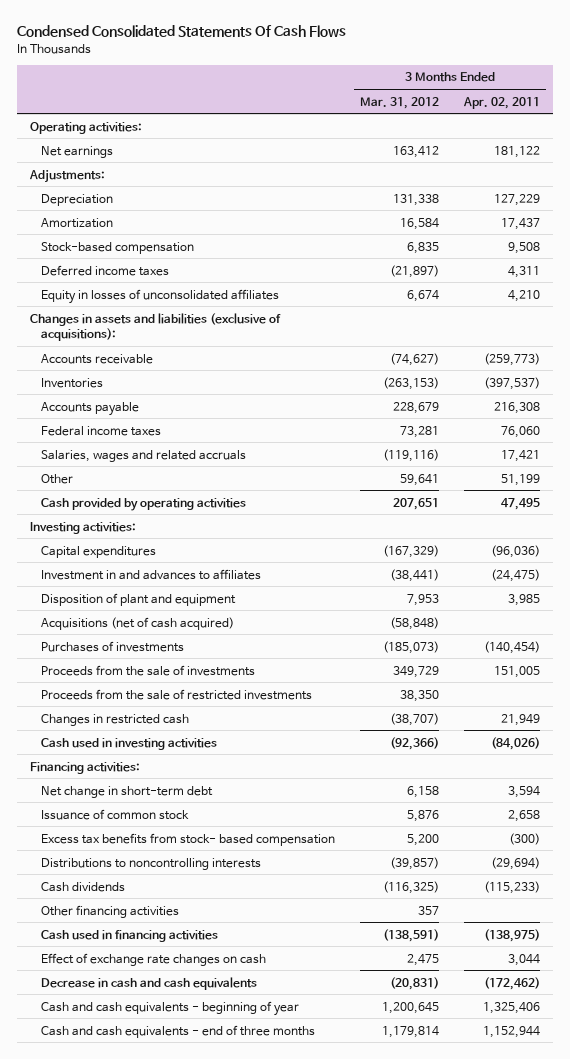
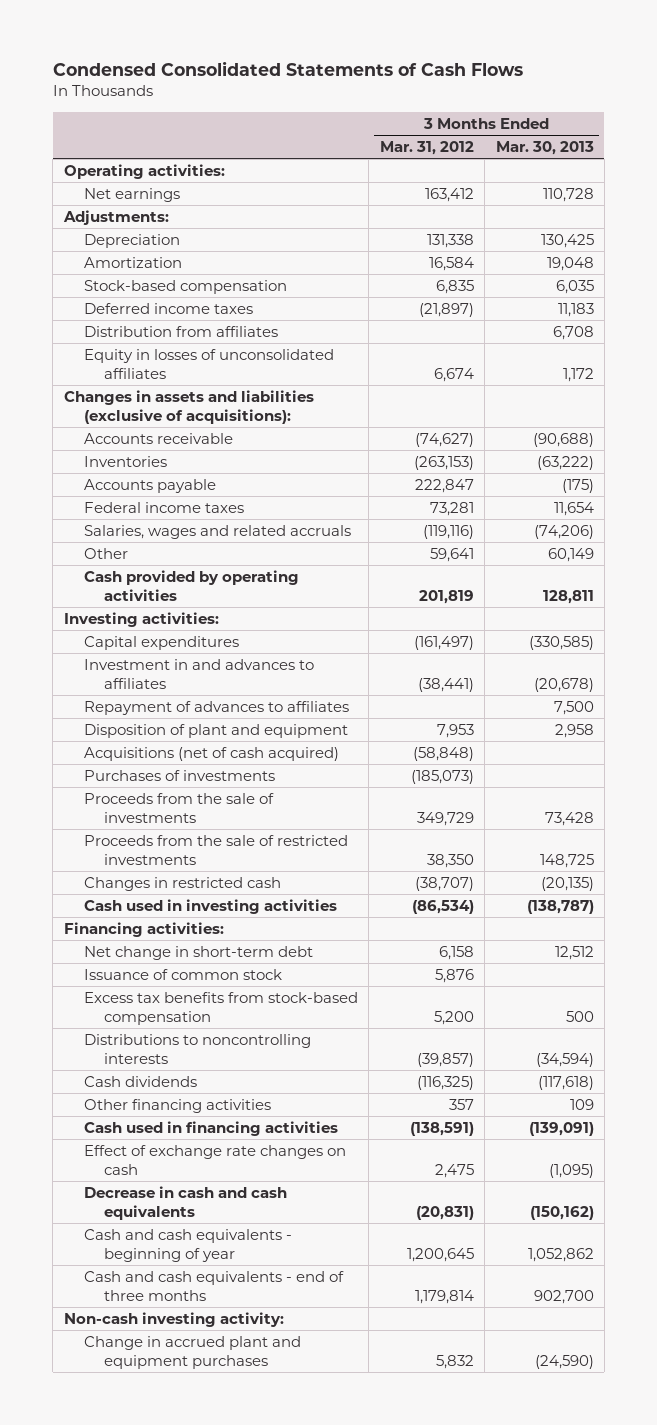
- Condensed Consolidated Statements Of Cash Flows
+ Condensed Consolidated Statements of Cash Flows
- | 3 Months Ended Mar. 31, 2012 | 3 Months Ended Apr. 02, 2011
+ | 3 Months Ended Mar. 31, 2012 | 3 Months Ended Mar. 30, 2013
+ Distribution from affiliates | | 6,708
- Accounts payable | 228,679 | 216,308
+ Accounts payable | 222,847 | (175)
- Cash provided by operating activities | 207,651 | 47,495
+ Cash provided by operating activities | 201,819 | 128,811
- Capital expenditures | (167,329) | (96,036)
+ Capital expenditures | (161,497) | (330,585)
+ Repayment of advances to affiliates | | 7,500
- Cash used in investing activities | (92,366) | (84,026)
+ Cash used in investing activities | (86,534) | (138,787)
- Excess tax benefits from stock- based compensation | 5,200 | (300)
+ Excess tax benefits from stock-based compensation | 5,200 | 500
+ Non-cash investing activity:
+ Change in accrued plant and equipment purchases | 5,832 | (24,590)

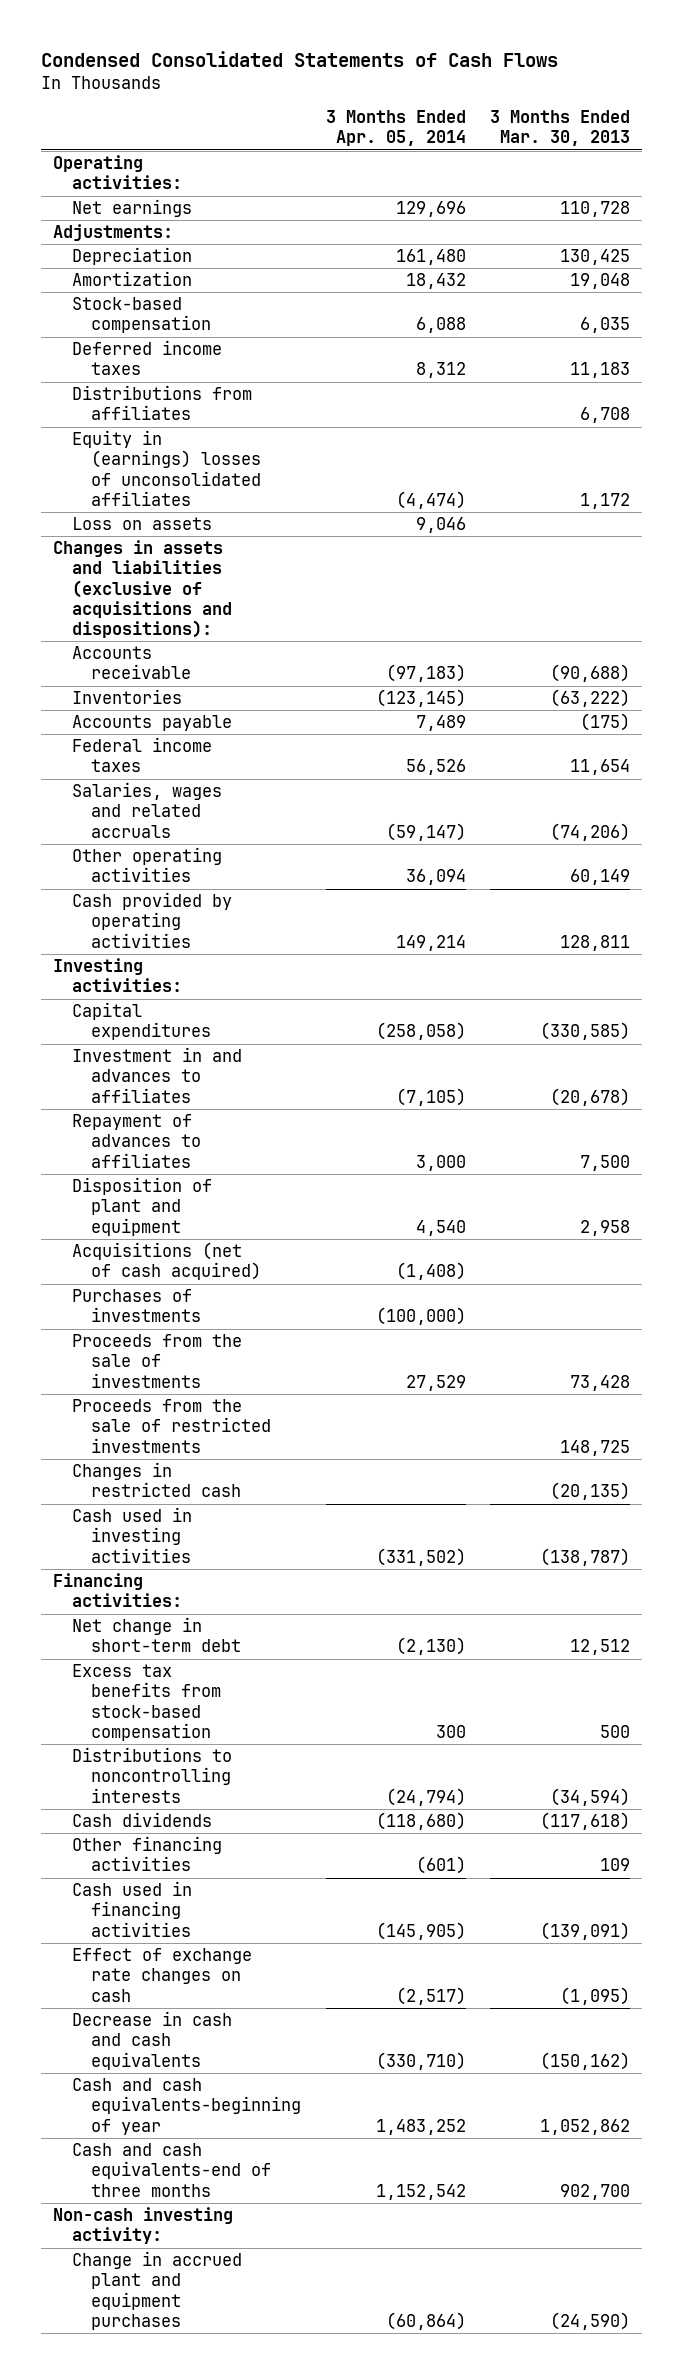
- | 3 Months Ended Mar. 31, 2012 | 3 Months Ended Mar. 30, 2013
+ | 3 Months Ended Apr. 05, 2014 | 3 Months Ended Mar. 30, 2013
- Distribution from affiliates | | 6,708
- Equity in losses of unconsolidated affiliates | 6,674 | 1,172
- Changes in assets and liabilities (exclusive of acquisitions):
+ Distributions from affiliates | | 6,708
+ Equity in (earnings) losses of unconsolidated affiliates | (4,474) | 1,172
+ Loss on assets | 9,046 |
+ Changes in assets and liabilities (exclusive of acquisitions and dispositions):
- Other | 59,641 | 60,149
+ Other operating activities | 36,094 | 60,149
- Issuance of common stock | 5,876 |
- Cash and cash equivalents - beginning of year | 1,200,645 | 1,052,862
- Cash and cash equivalents - end of three months | 1,179,814 | 902,700
+ Cash and cash equivalents-beginning of year | 1,483,252 | 1,052,862
+ Cash and cash equivalents-end of three months | 1,152,542 | 902,700

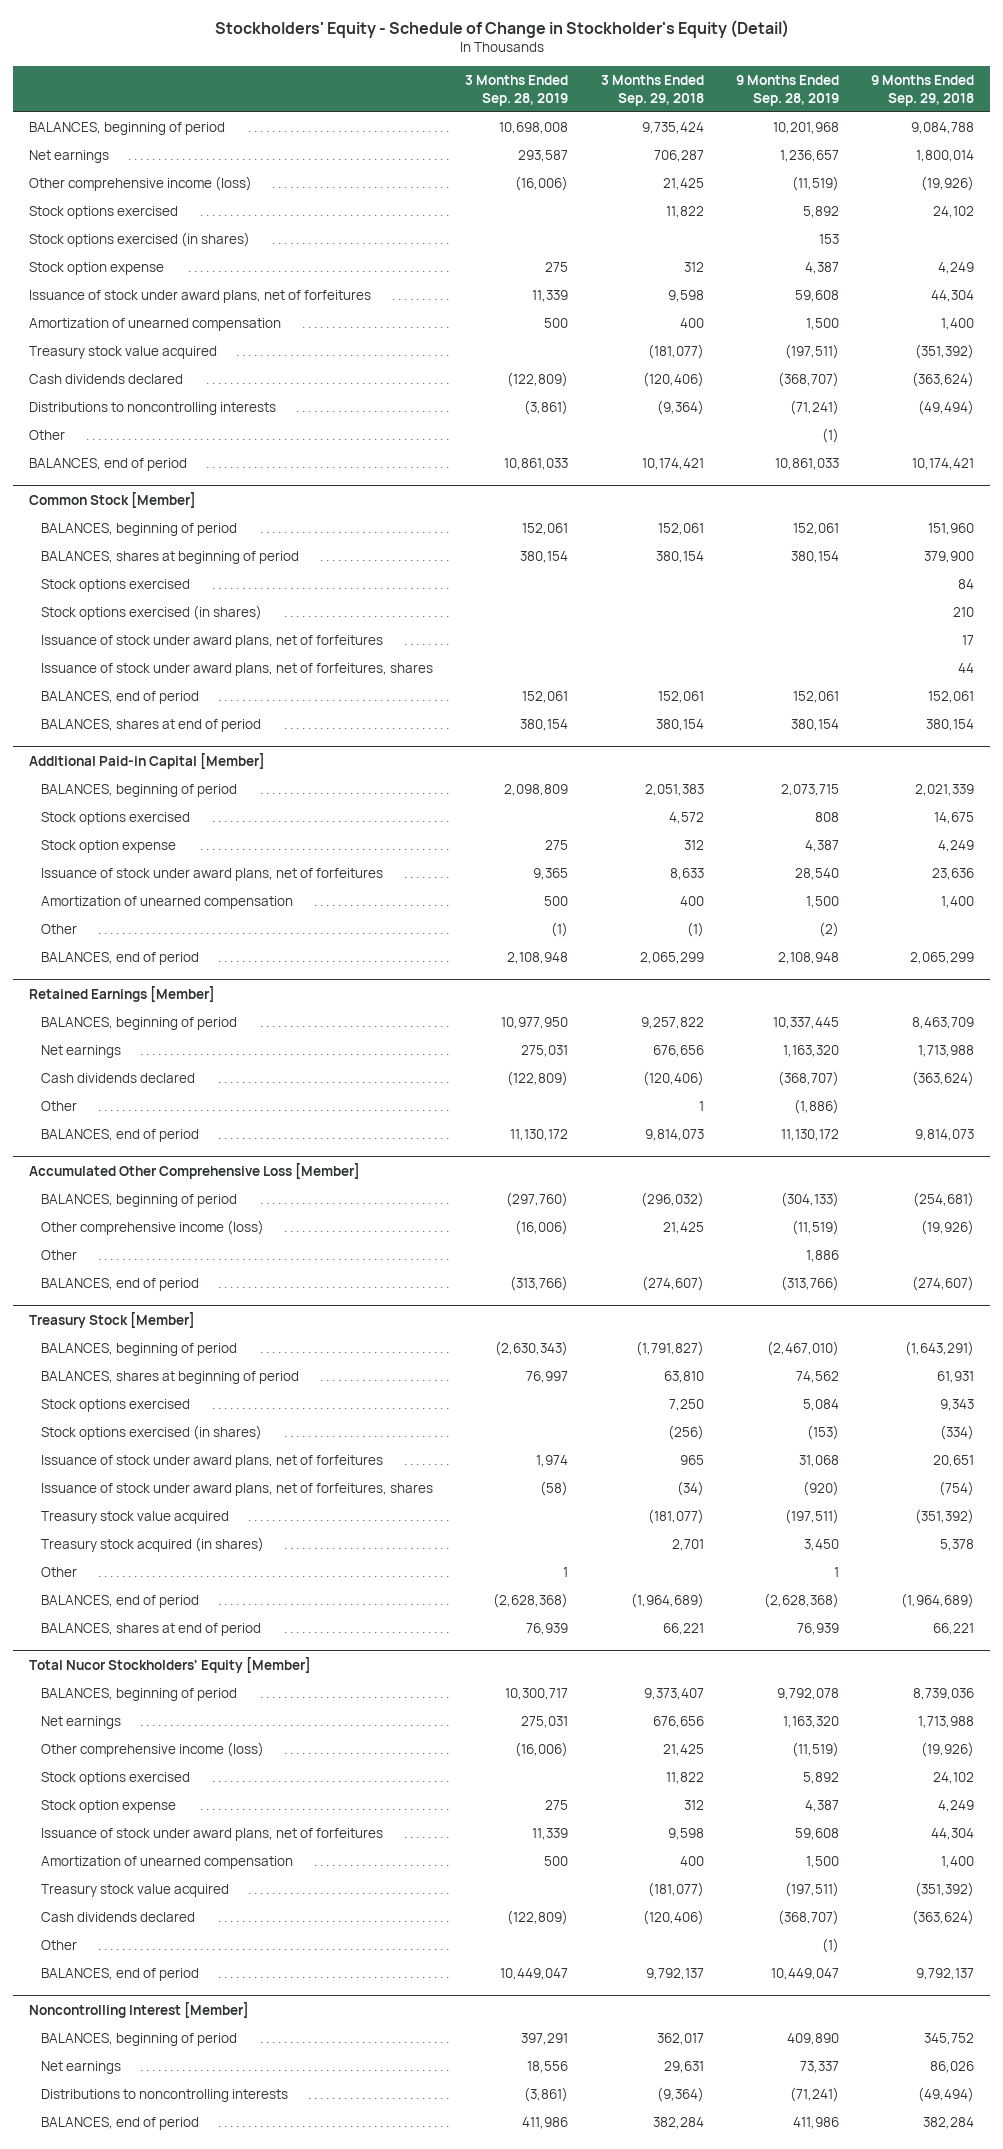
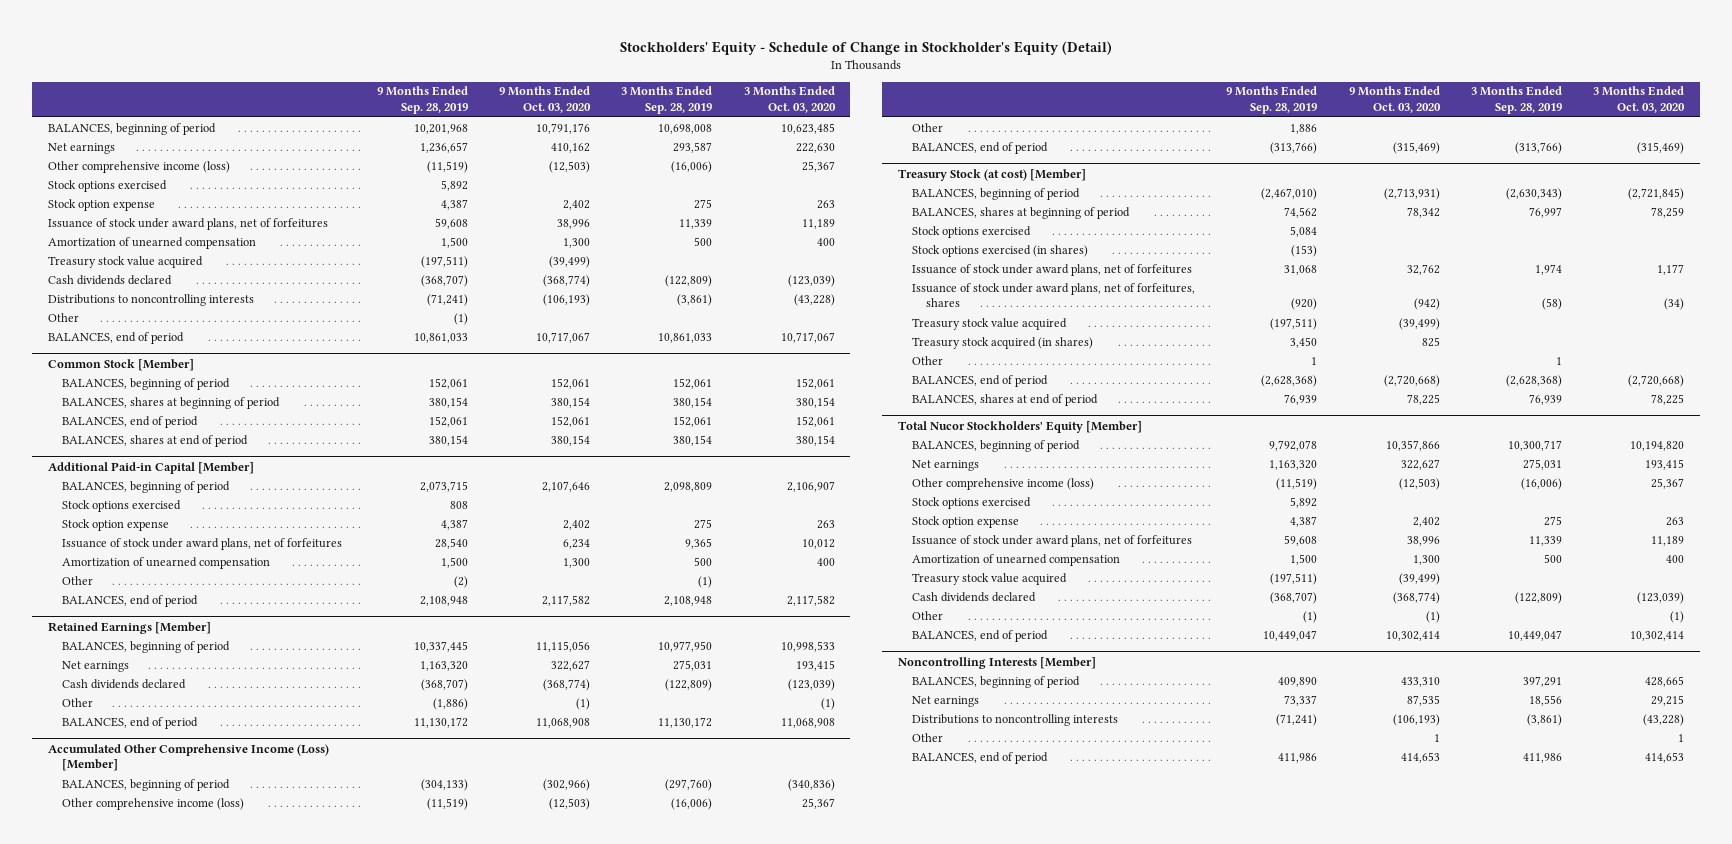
- | 3 Months Ended Sep. 28, 2019 | 3 Months Ended Sep. 29, 2018 | 9 Months Ended Sep. 28, 2019 | 9 Months Ended Sep. 29, 2018
+ | 9 Months Ended Sep. 28, 2019 | 9 Months Ended Oct. 03, 2020 | 3 Months Ended Sep. 28, 2019 | 3 Months Ended Oct. 03, 2020
- Stock options exercised (in shares) | | | 153 |
@ Common Stock [Member]
- Stock options exercised | | | | 84
- Stock options exercised (in shares) | | | | 210
- Issuance of stock under award plans, net of forfeitures | | | | 17
- Issuance of stock under award plans, net of forfeitures, shares | | | | 44
- Accumulated Other Comprehensive Loss [Member]
+ Accumulated Other Comprehensive Income (Loss) [Member]
- Treasury Stock [Member]
+ Treasury Stock (at cost) [Member]
- Noncontrolling Interest [Member]
+ Noncontrolling Interests [Member]
+ Other | | 1 | | 1

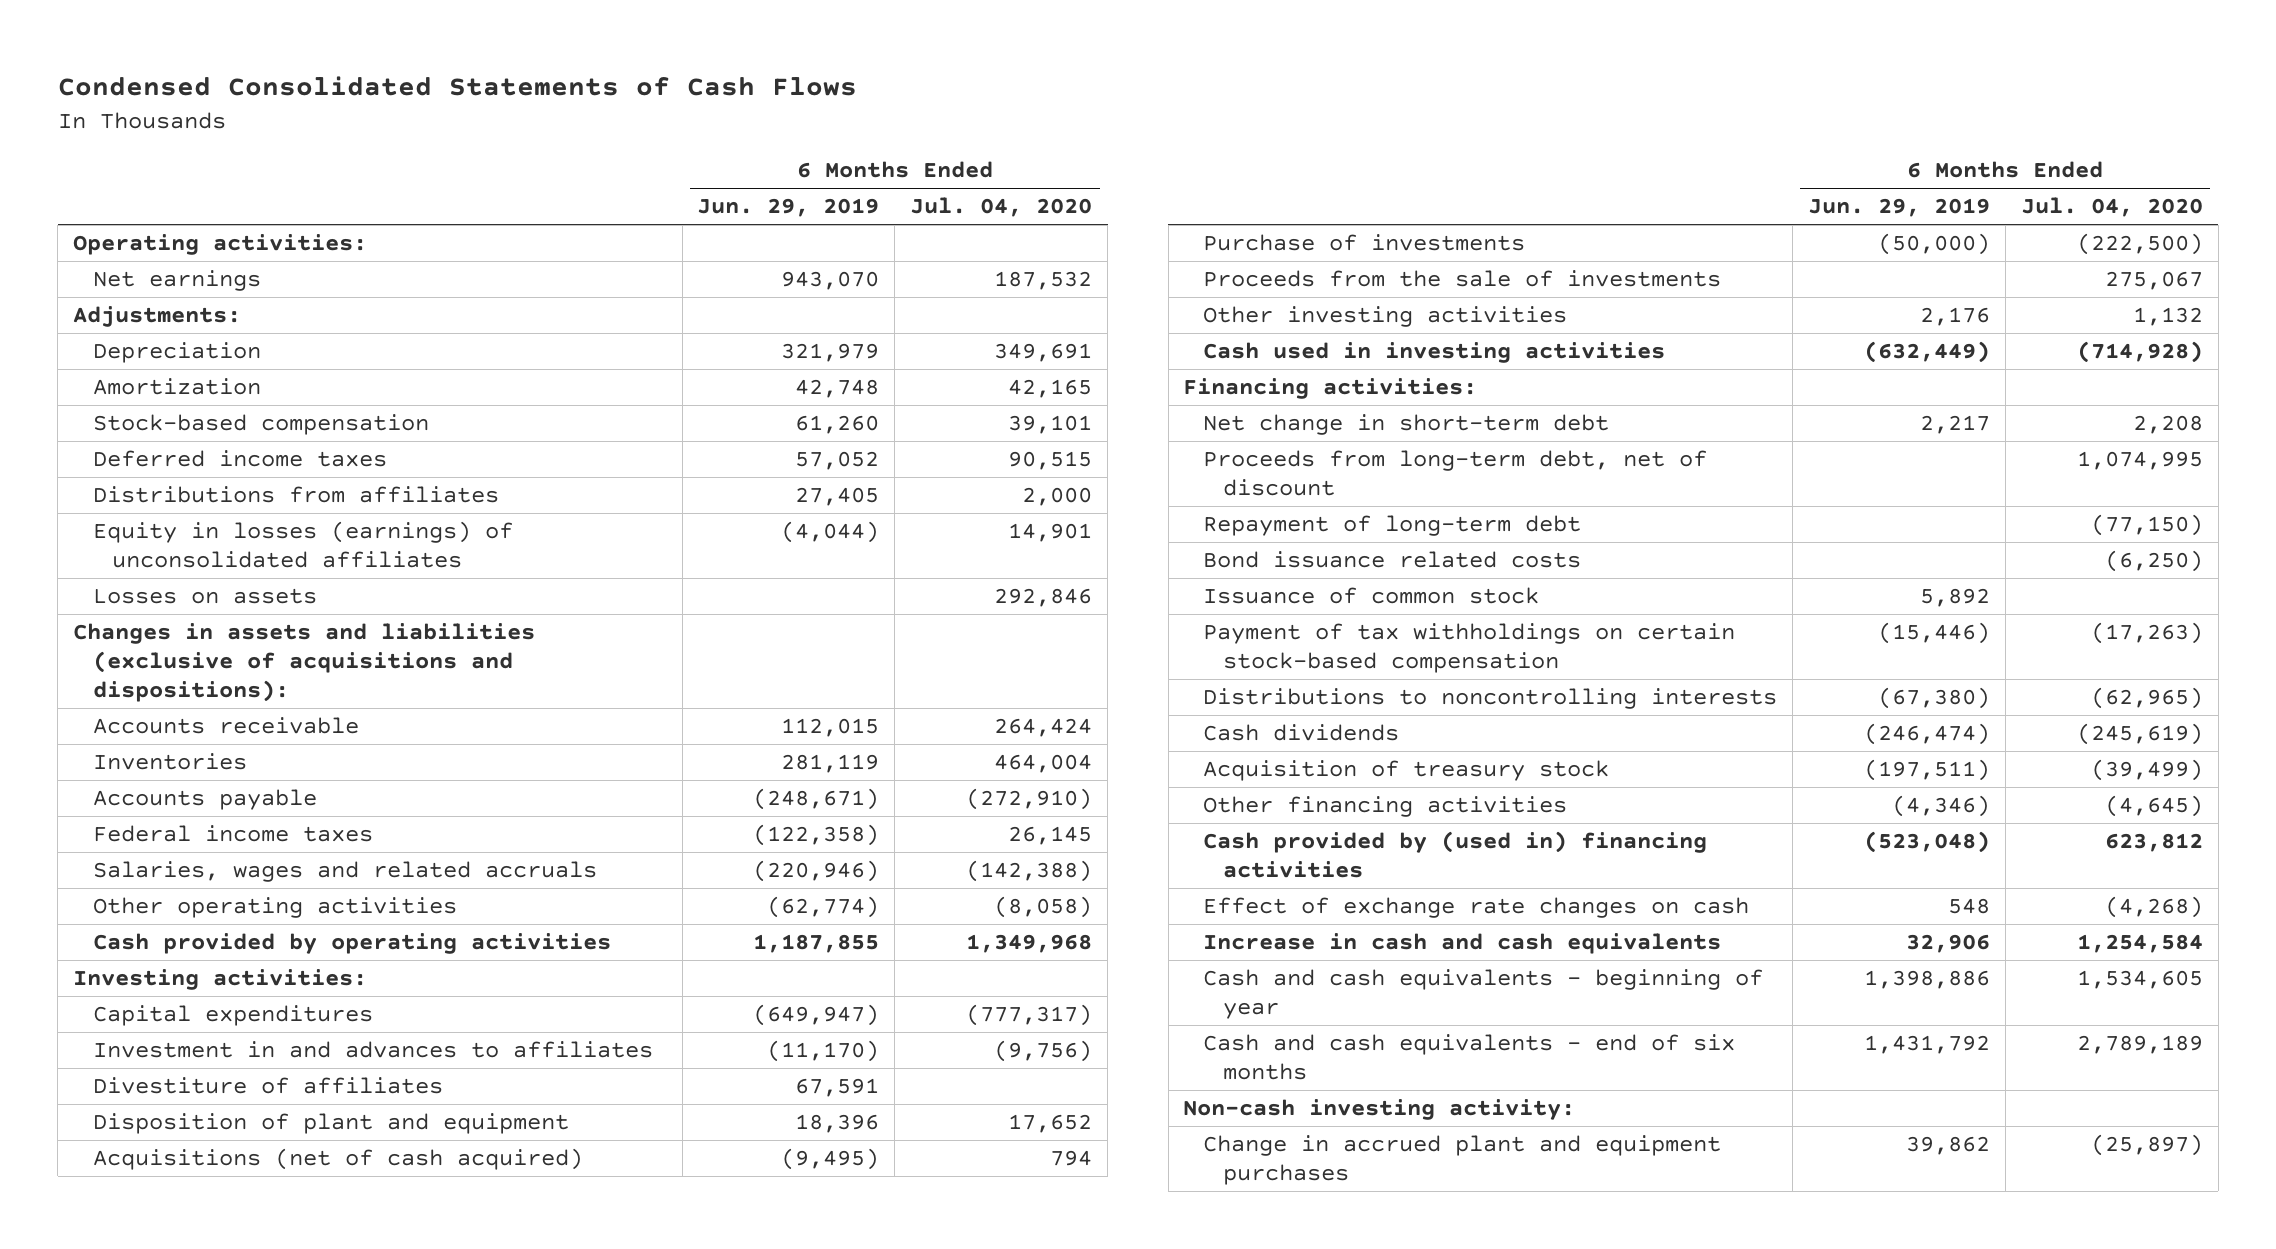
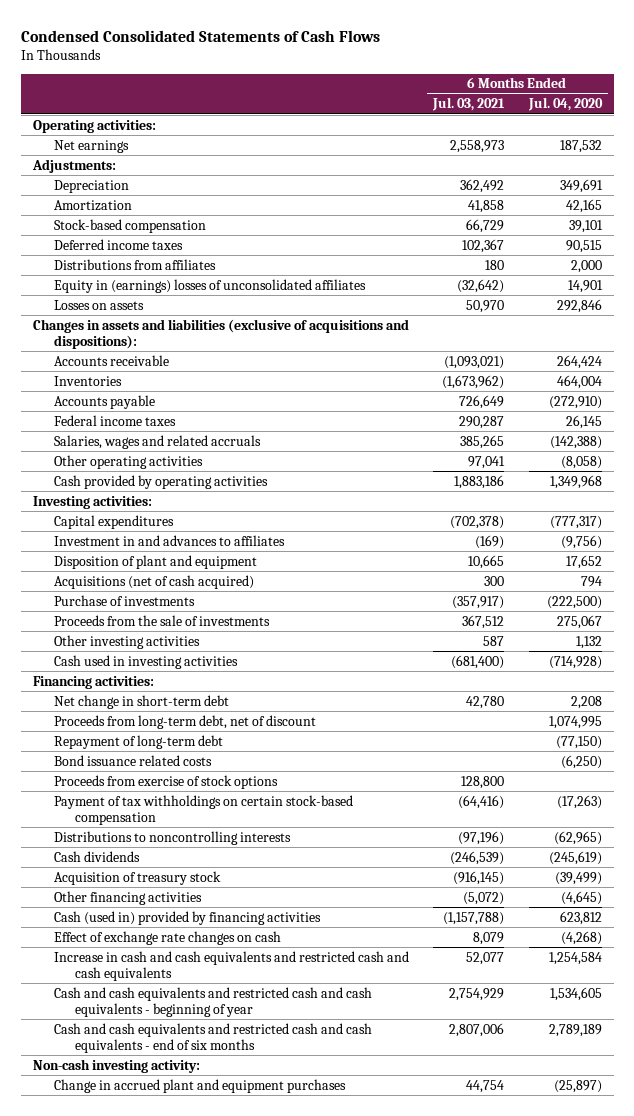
- | 6 Months Ended Jun. 29, 2019 | 6 Months Ended Jul. 04, 2020
+ | 6 Months Ended Jul. 03, 2021 | 6 Months Ended Jul. 04, 2020
- Equity in losses (earnings) of unconsolidated affiliates | (4,044) | 14,901
+ Equity in (earnings) losses of unconsolidated affiliates | (32,642) | 14,901
- Divestiture of affiliates | 67,591 |
- Issuance of common stock | 5,892 |
+ Proceeds from exercise of stock options | 128,800 |
- Cash provided by (used in) financing activities | (523,048) | 623,812
+ Cash (used in) provided by financing activities | (1,157,788) | 623,812
- Increase in cash and cash equivalents | 32,906 | 1,254,584
- Cash and cash equivalents - beginning of year | 1,398,886 | 1,534,605
- Cash and cash equivalents - end of six months | 1,431,792 | 2,789,189
+ Increase in cash and cash equivalents and restricted cash and cash equivalents | 52,077 | 1,254,584
+ Cash and cash equivalents and restricted cash and cash equivalents - beginning of year | 2,754,929 | 1,534,605
+ Cash and cash equivalents and restricted cash and cash equivalents - end of six months | 2,807,006 | 2,789,189

